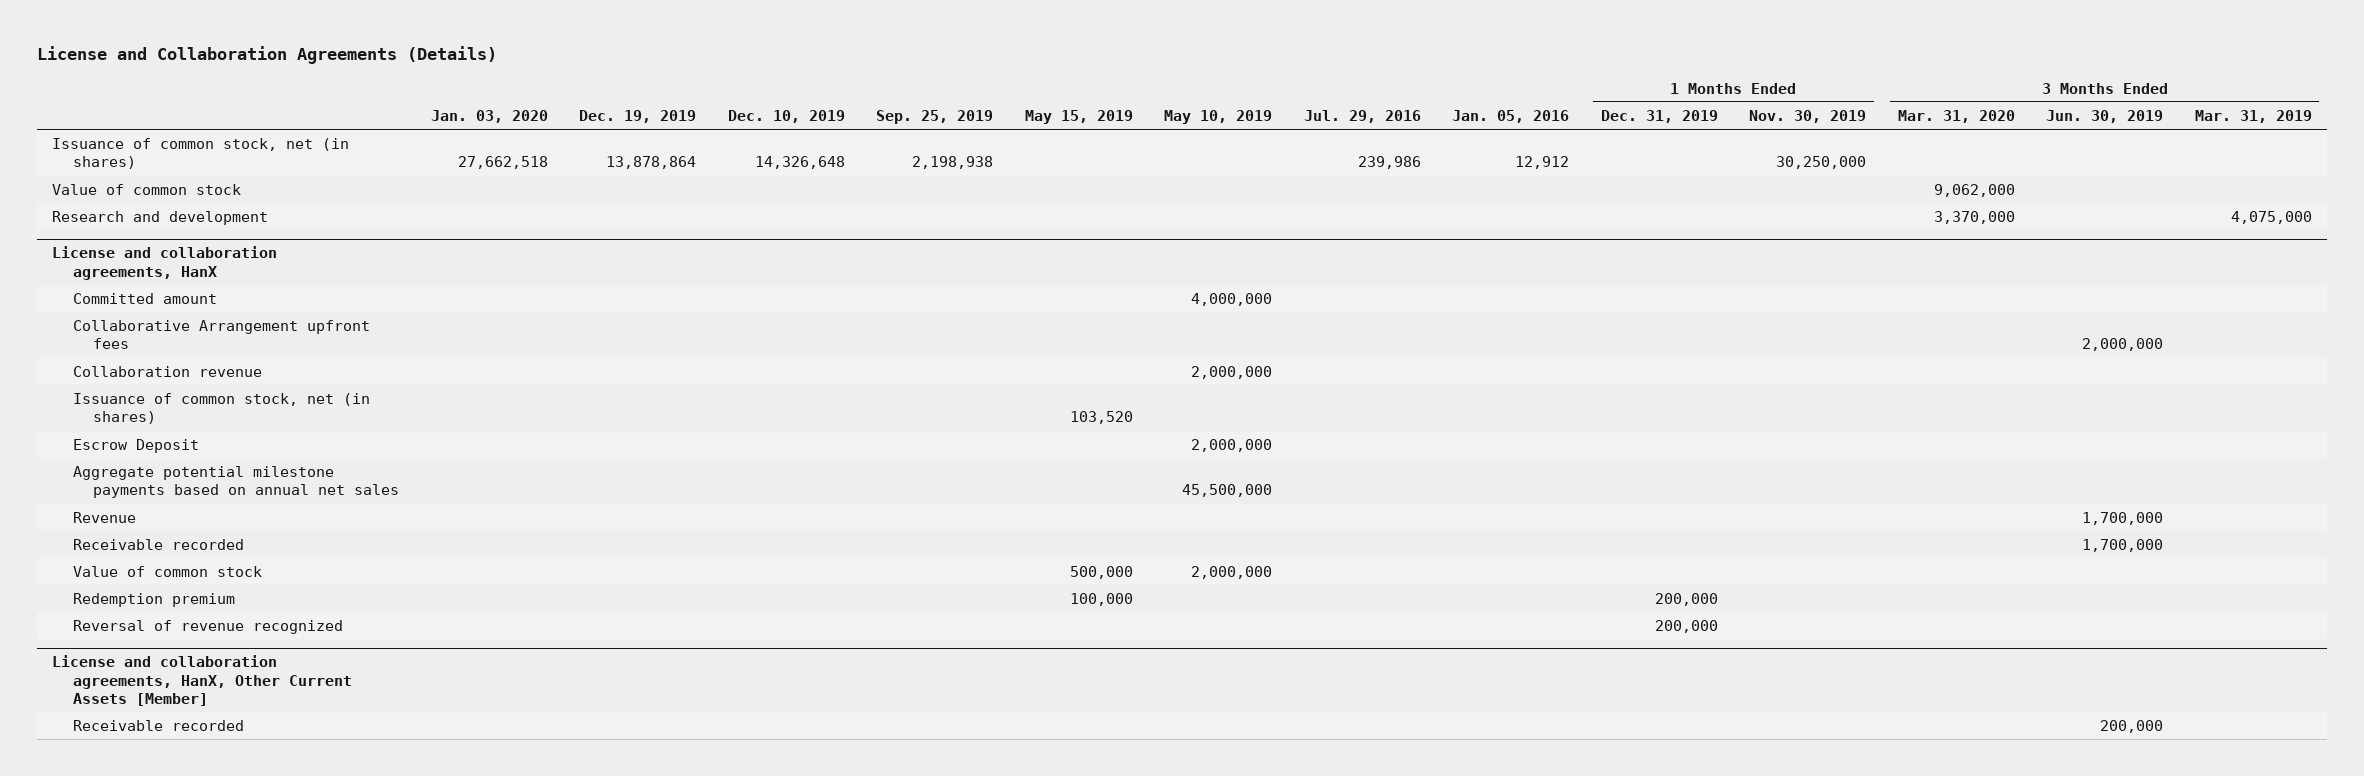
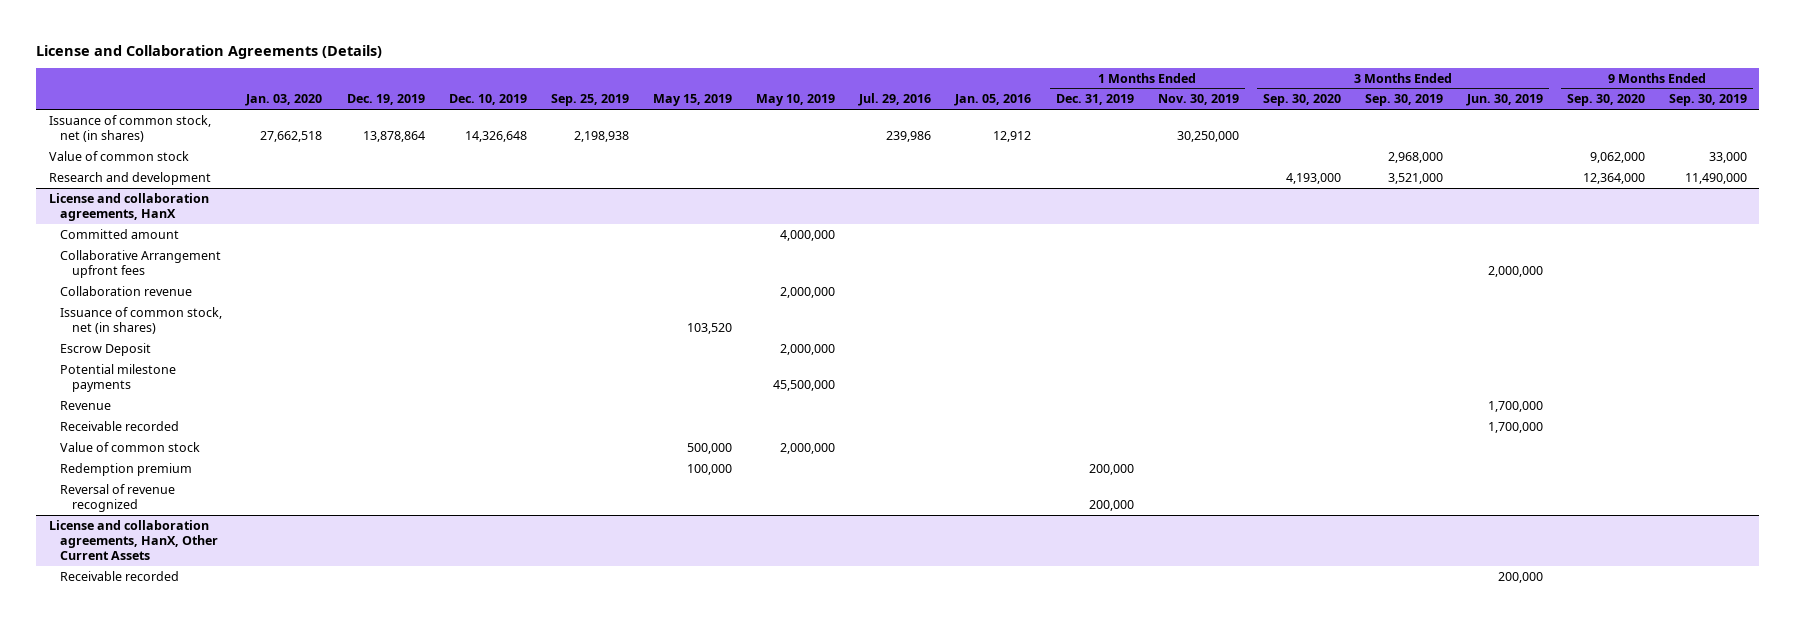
- | Jan. 03, 2020 | Dec. 19, 2019 | Dec. 10, 2019 | Sep. 25, 2019 | May 15, 2019 | May 10, 2019 | Jul. 29, 2016 | Jan. 05, 2016 | 1 Months Ended Dec. 31, 2019 | 1 Months Ended Nov. 30, 2019 | 3 Months Ended Mar. 31, 2020 | 3 Months Ended Jun. 30, 2019 | 3 Months Ended Mar. 31, 2019
+ | Jan. 03, 2020 | Dec. 19, 2019 | Dec. 10, 2019 | Sep. 25, 2019 | May 15, 2019 | May 10, 2019 | Jul. 29, 2016 | Jan. 05, 2016 | 1 Months Ended Dec. 31, 2019 | 1 Months Ended Nov. 30, 2019 | 3 Months Ended Sep. 30, 2020 | 3 Months Ended Sep. 30, 2019 | 3 Months Ended Jun. 30, 2019 | 9 Months Ended Sep. 30, 2020 | 9 Months Ended Sep. 30, 2019
@ License and collaboration agreements, HanX
- Aggregate potential milestone payments based on annual net sales | | | | | | 45,500,000 | | | | | | |
+ Potential milestone payments | | | | | | 45,500,000 | | | | | | | | |
- License and collaboration agreements, HanX, Other Current Assets [Member]
+ License and collaboration agreements, HanX, Other Current Assets

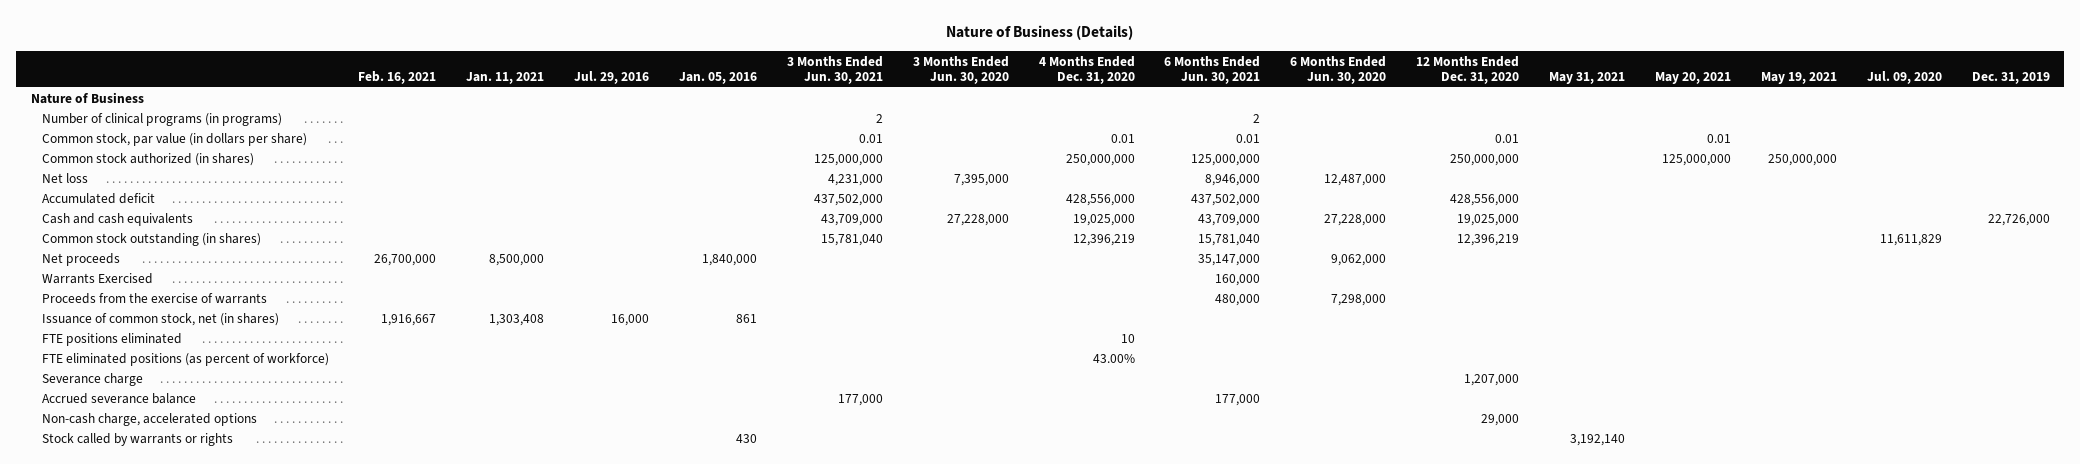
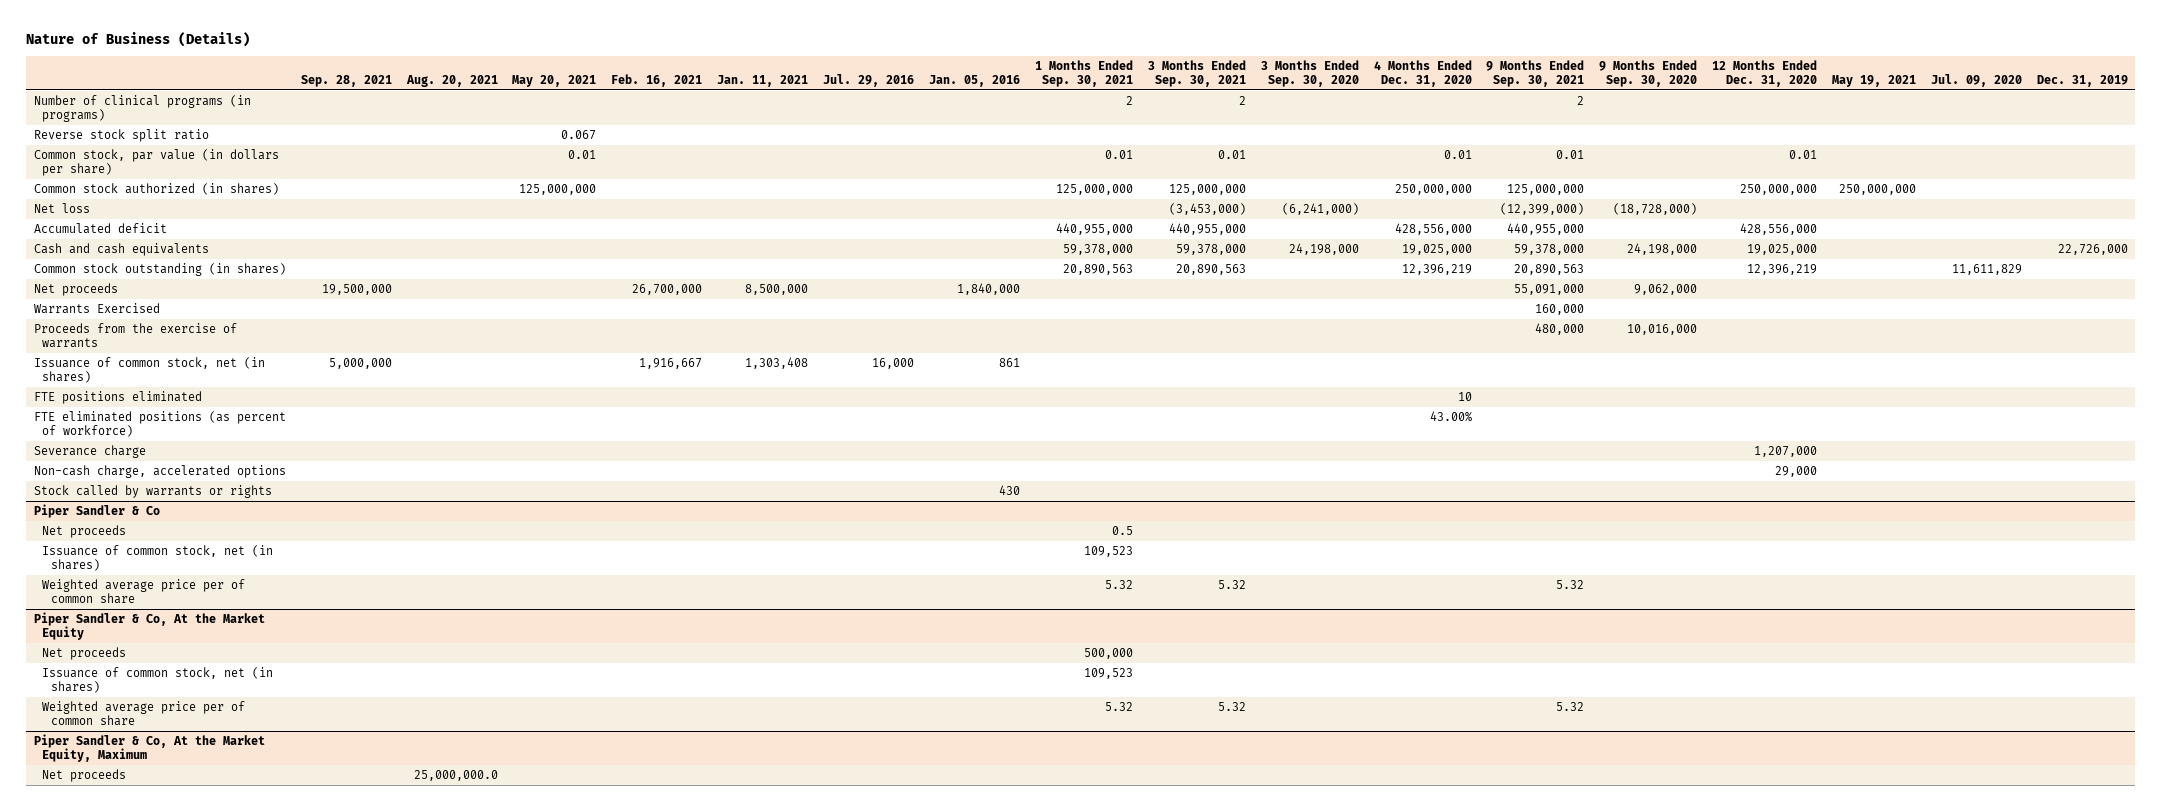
- | Feb. 16, 2021 | Jan. 11, 2021 | Jul. 29, 2016 | Jan. 05, 2016 | 3 Months Ended Jun. 30, 2021 | 3 Months Ended Jun. 30, 2020 | 4 Months Ended Dec. 31, 2020 | 6 Months Ended Jun. 30, 2021 | 6 Months Ended Jun. 30, 2020 | 12 Months Ended Dec. 31, 2020 | May 31, 2021 | May 20, 2021 | May 19, 2021 | Jul. 09, 2020 | Dec. 31, 2019
+ | Sep. 28, 2021 | Aug. 20, 2021 | May 20, 2021 | Feb. 16, 2021 | Jan. 11, 2021 | Jul. 29, 2016 | Jan. 05, 2016 | 1 Months Ended Sep. 30, 2021 | 3 Months Ended Sep. 30, 2021 | 3 Months Ended Sep. 30, 2020 | 4 Months Ended Dec. 31, 2020 | 9 Months Ended Sep. 30, 2021 | 9 Months Ended Sep. 30, 2020 | 12 Months Ended Dec. 31, 2020 | May 19, 2021 | Jul. 09, 2020 | Dec. 31, 2019
- Nature of Business
+ Reverse stock split ratio | | | 0.067 | | | | | | | | | | | | | |
- Accrued severance balance | | | | | 177,000 | | | 177,000 | | | | | | |
+ Piper Sandler & Co
+ Net proceeds | | | | | | | | 0.5 | | | | | | | | |
+ Issuance of common stock, net (in shares) | | | | | | | | 109,523 | | | | | | | | |
+ Weighted average price per of common share | | | | | | | | 5.32 | 5.32 | | | 5.32 | | | | |
+ Piper Sandler & Co, At the Market Equity
+ Net proceeds | | | | | | | | 500,000 | | | | | | | | |
+ Issuance of common stock, net (in shares) | | | | | | | | 109,523 | | | | | | | | |
+ Weighted average price per of common share | | | | | | | | 5.32 | 5.32 | | | 5.32 | | | | |
+ Piper Sandler & Co, At the Market Equity, Maximum
+ Net proceeds | | 25,000,000.0 | | | | | | | | | | | | | | |

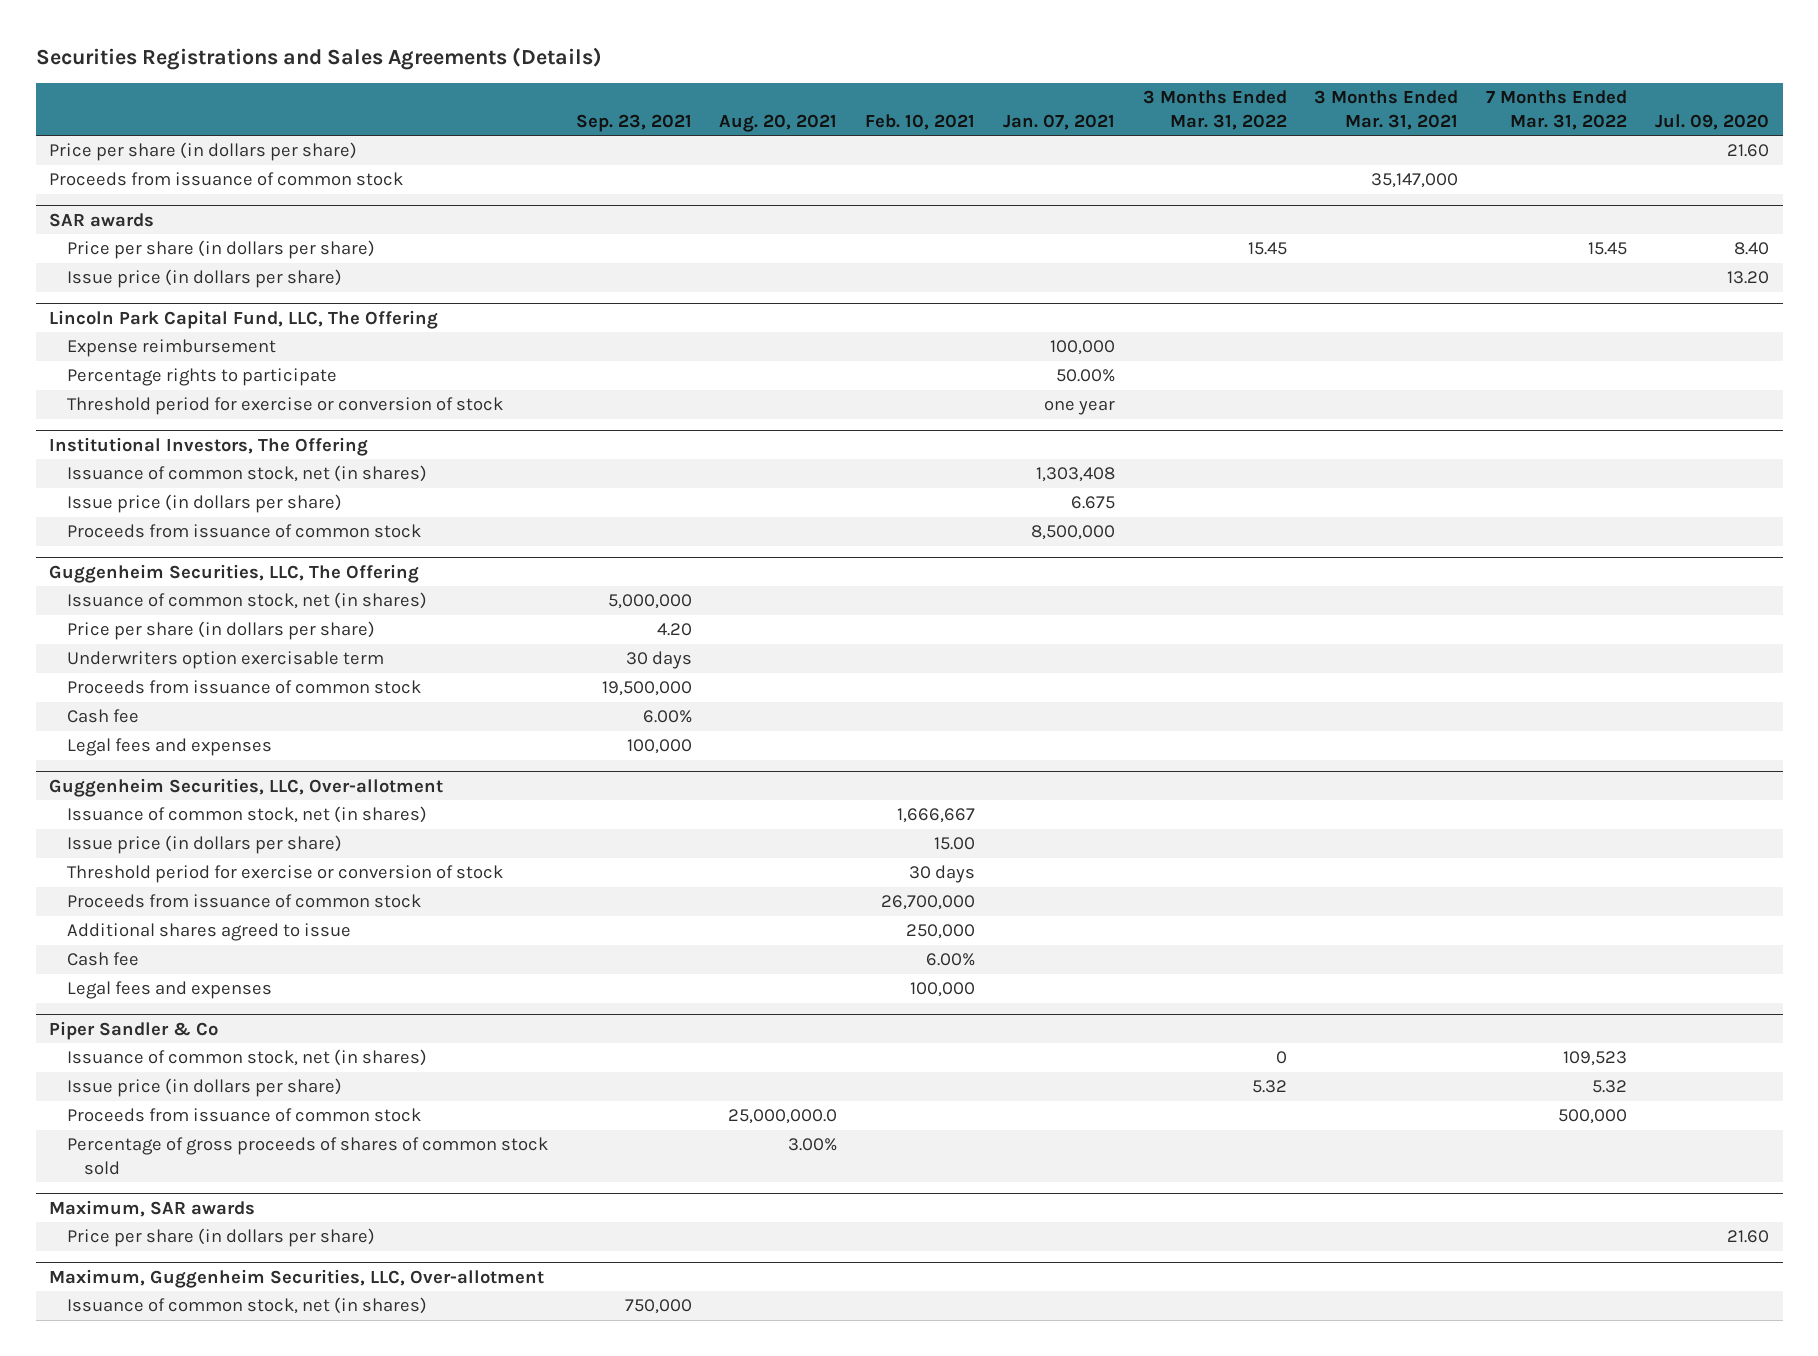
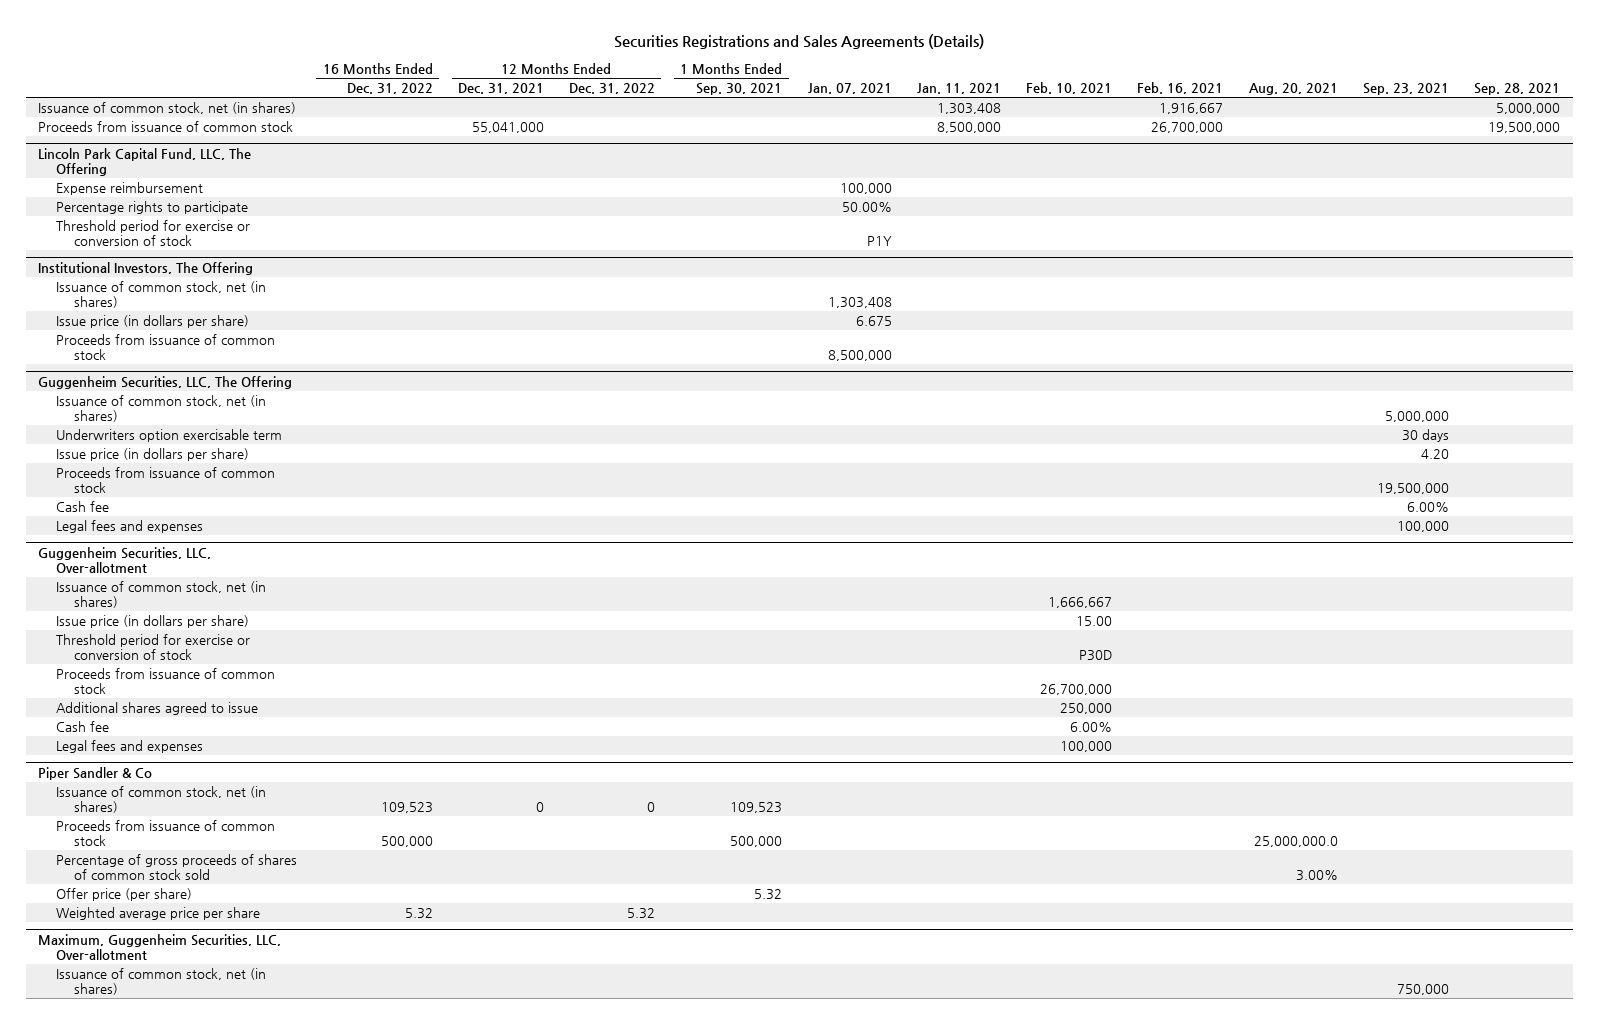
- | Sep. 23, 2021 | Aug. 20, 2021 | Feb. 10, 2021 | Jan. 07, 2021 | 3 Months Ended Mar. 31, 2022 | 3 Months Ended Mar. 31, 2021 | 7 Months Ended Mar. 31, 2022 | Jul. 09, 2020
+ | 16 Months Ended Dec. 31, 2022 | 12 Months Ended Dec. 31, 2021 | 12 Months Ended Dec. 31, 2022 | 1 Months Ended Sep. 30, 2021 | Jan. 07, 2021 | Jan. 11, 2021 | Feb. 10, 2021 | Feb. 16, 2021 | Aug. 20, 2021 | Sep. 23, 2021 | Sep. 28, 2021
- Price per share (in dollars per share) | | | | | | | | 21.60
+ Issuance of common stock, net (in shares) | | | | | | 1,303,408 | | 1,916,667 | | | 5,000,000
- SAR awards
- Price per share (in dollars per share) | | | | | 15.45 | | 15.45 | 8.40
- Issue price (in dollars per share) | | | | | | | | 13.20
@ Lincoln Park Capital Fund, LLC, The Offering
- Threshold period for exercise or conversion of stock | | | | one year | | | |
+ Threshold period for exercise or conversion of stock | | | | | P1Y | | | | | |
@ Guggenheim Securities, LLC, The Offering
- Price per share (in dollars per share) | 4.20 | | | | | | |
+ Issue price (in dollars per share) | | | | | | | | | | 4.20 |
@ Guggenheim Securities, LLC, Over-allotment
- Threshold period for exercise or conversion of stock | | | 30 days | | | | |
+ Threshold period for exercise or conversion of stock | | | | | | | P30D | | | |
@ Piper Sandler & Co
- Issue price (in dollars per share) | | | | | 5.32 | | 5.32 |
- Maximum, SAR awards
- Price per share (in dollars per share) | | | | | | | | 21.60
@ Piper Sandler & Co
+ Offer price (per share) | | | | 5.32 | | | | | | |
+ Weighted average price per share | 5.32 | | 5.32 | | | | | | | |

